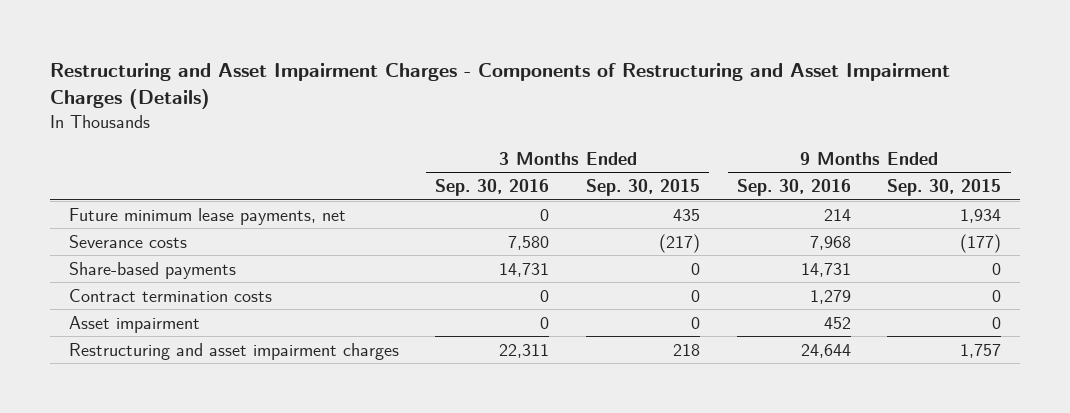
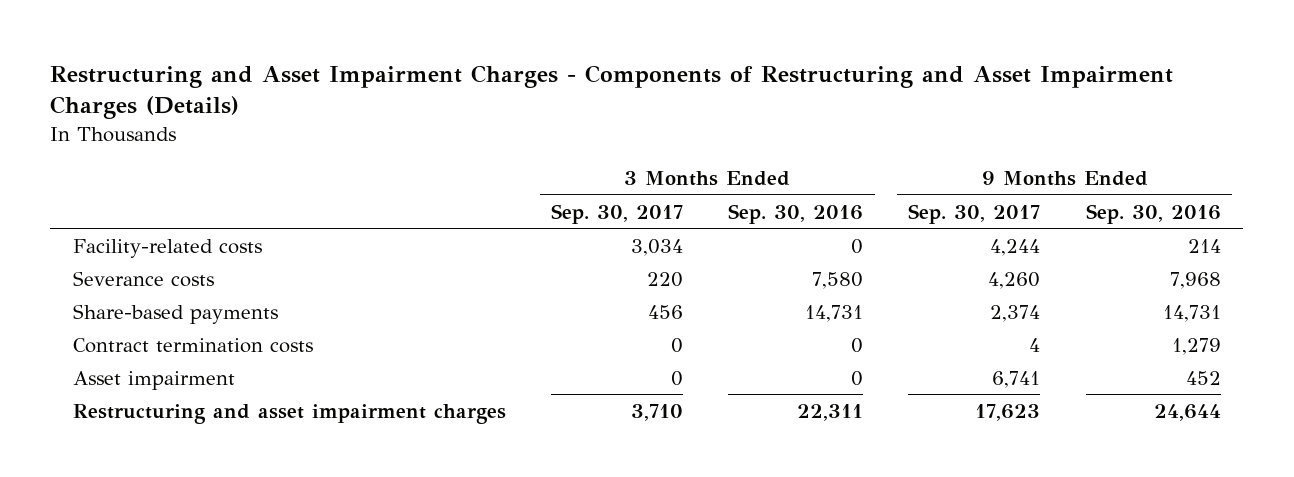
- | 3 Months Ended Sep. 30, 2016 | 3 Months Ended Sep. 30, 2015 | 9 Months Ended Sep. 30, 2016 | 9 Months Ended Sep. 30, 2015
+ | 3 Months Ended Sep. 30, 2017 | 3 Months Ended Sep. 30, 2016 | 9 Months Ended Sep. 30, 2017 | 9 Months Ended Sep. 30, 2016
- Future minimum lease payments, net | 0 | 435 | 214 | 1,934
+ Facility-related costs | 3,034 | 0 | 4,244 | 214

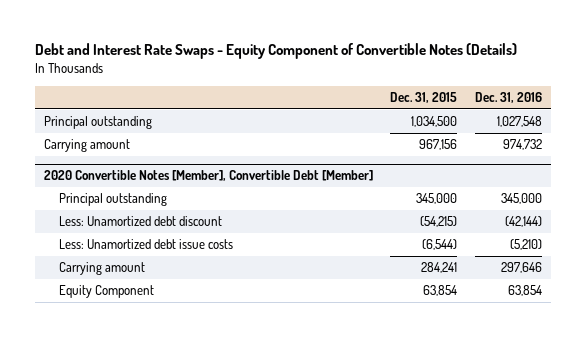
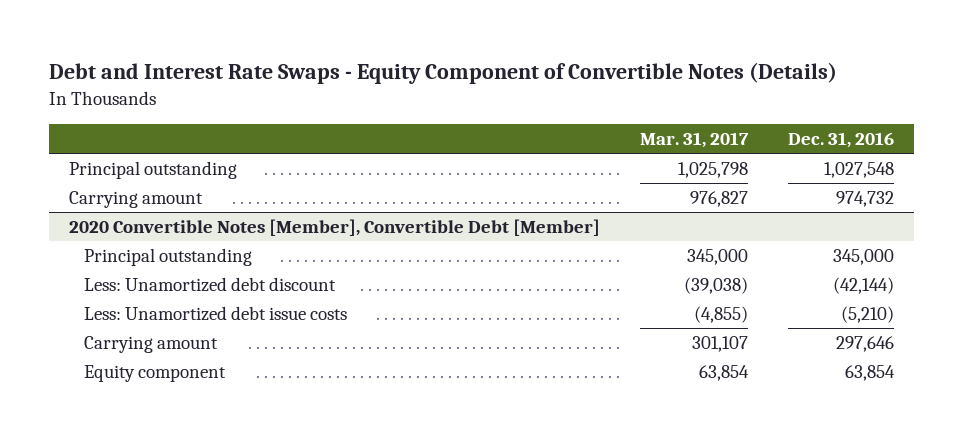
- | Dec. 31, 2015 | Dec. 31, 2016
+ | Mar. 31, 2017 | Dec. 31, 2016
@ 2020 Convertible Notes [Member], Convertible Debt [Member]
- Equity Component | 63,854 | 63,854
+ Equity component | 63,854 | 63,854

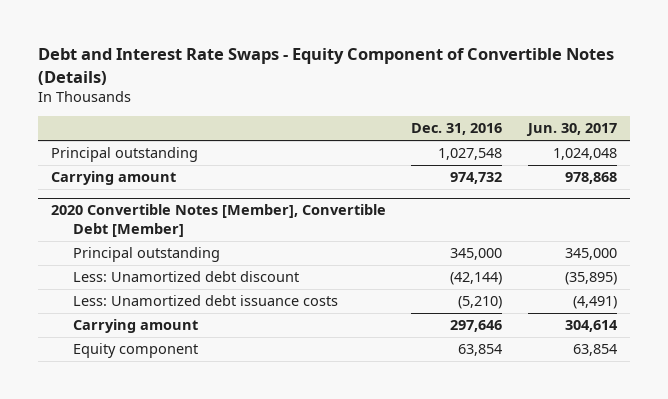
- | Mar. 31, 2017 | Dec. 31, 2016
+ | Dec. 31, 2016 | Jun. 30, 2017
@ 2020 Convertible Notes [Member], Convertible Debt [Member]
- Less: Unamortized debt issue costs | (4,855) | (5,210)
+ Less: Unamortized debt issuance costs | (5,210) | (4,491)

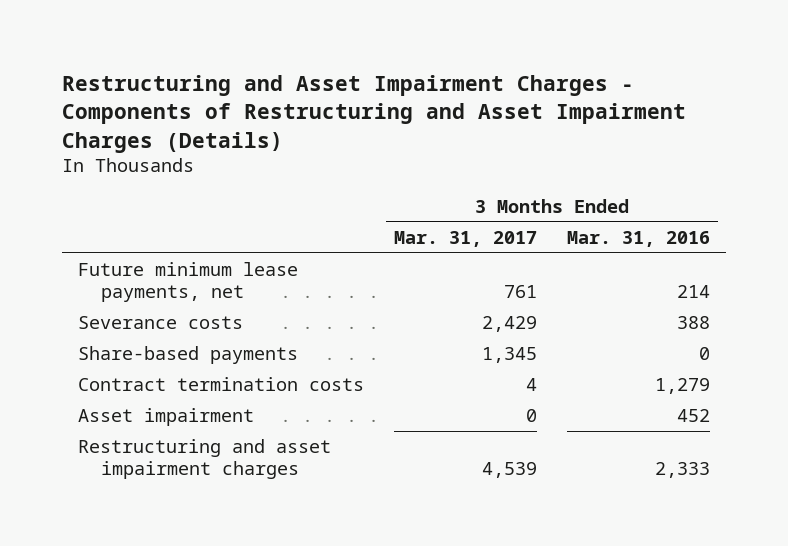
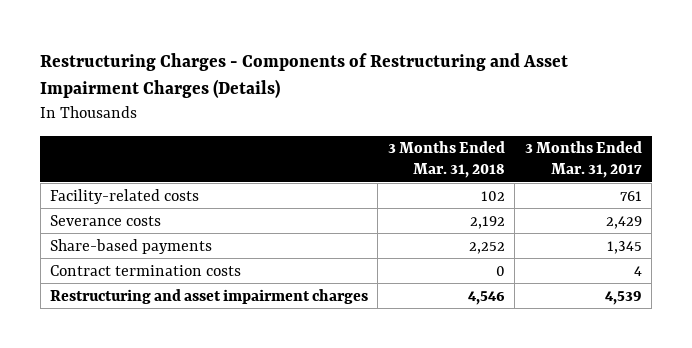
- Restructuring and Asset Impairment Charges - Components of Restructuring and Asset Impairment Charges (Details)
+ Restructuring Charges - Components of Restructuring and Asset Impairment Charges (Details)
- | 3 Months Ended Mar. 31, 2017 | 3 Months Ended Mar. 31, 2016
+ | 3 Months Ended Mar. 31, 2018 | 3 Months Ended Mar. 31, 2017
- Future minimum lease payments, net | 761 | 214
+ Facility-related costs | 102 | 761
- Asset impairment | 0 | 452

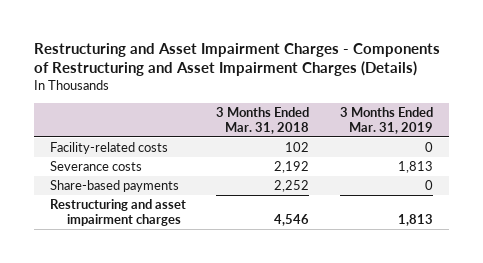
- Restructuring Charges - Components of Restructuring and Asset Impairment Charges (Details)
+ Restructuring and Asset Impairment Charges - Components of Restructuring and Asset Impairment Charges (Details)
- | 3 Months Ended Mar. 31, 2018 | 3 Months Ended Mar. 31, 2017
+ | 3 Months Ended Mar. 31, 2018 | 3 Months Ended Mar. 31, 2019
- Contract termination costs | 0 | 4

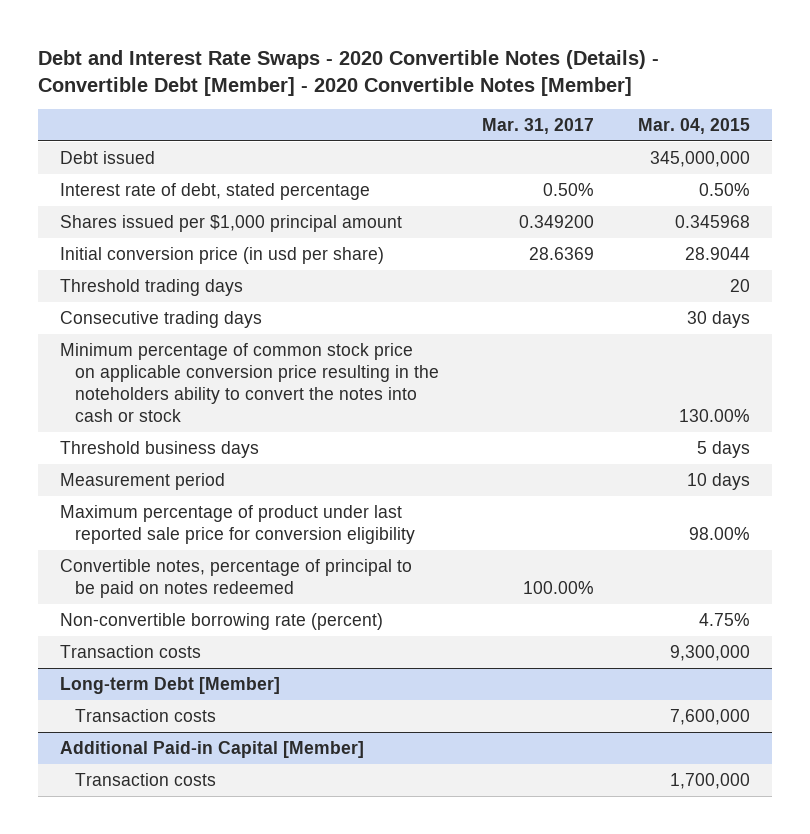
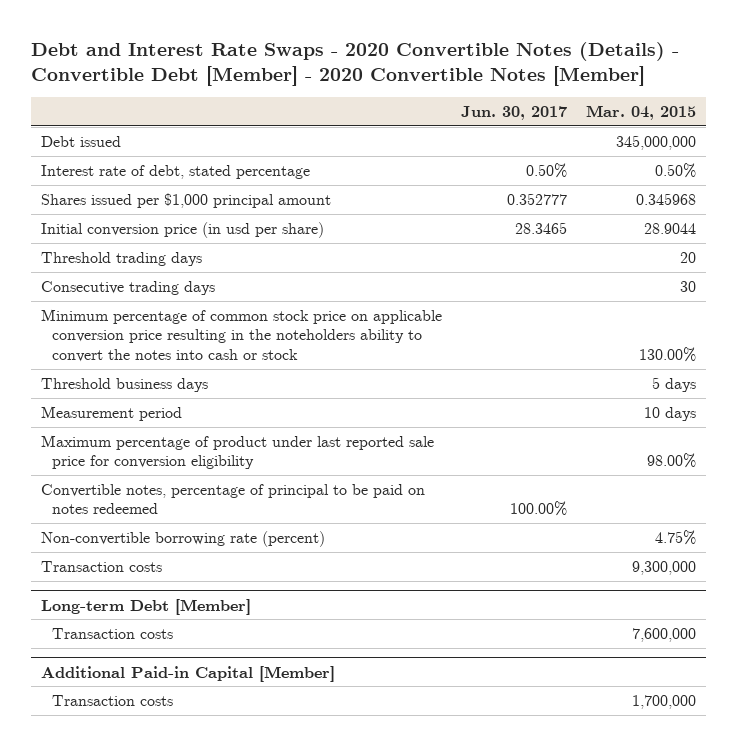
- | Mar. 31, 2017 | Mar. 04, 2015
+ | Jun. 30, 2017 | Mar. 04, 2015
- Consecutive trading days | | 30 days
+ Consecutive trading days | | 30

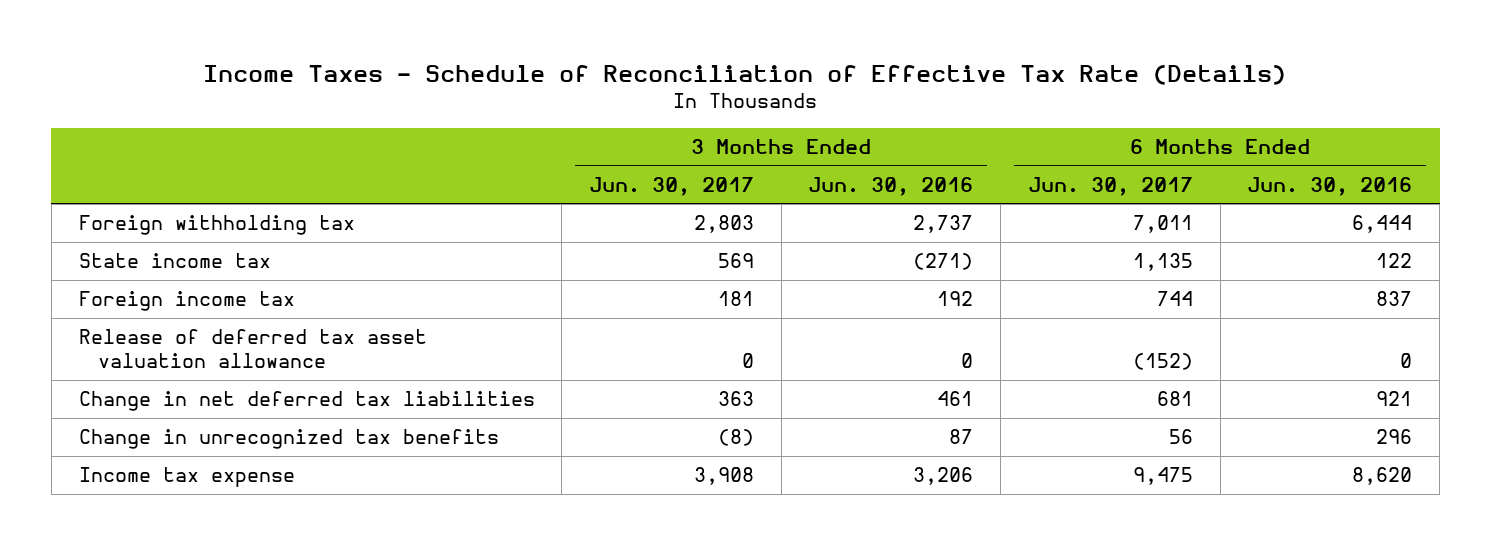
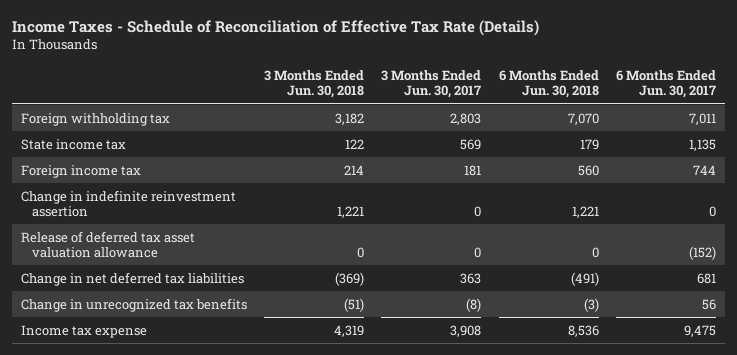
- | 3 Months Ended Jun. 30, 2017 | 3 Months Ended Jun. 30, 2016 | 6 Months Ended Jun. 30, 2017 | 6 Months Ended Jun. 30, 2016
+ | 3 Months Ended Jun. 30, 2018 | 3 Months Ended Jun. 30, 2017 | 6 Months Ended Jun. 30, 2018 | 6 Months Ended Jun. 30, 2017
+ Change in indefinite reinvestment assertion | 1,221 | 0 | 1,221 | 0

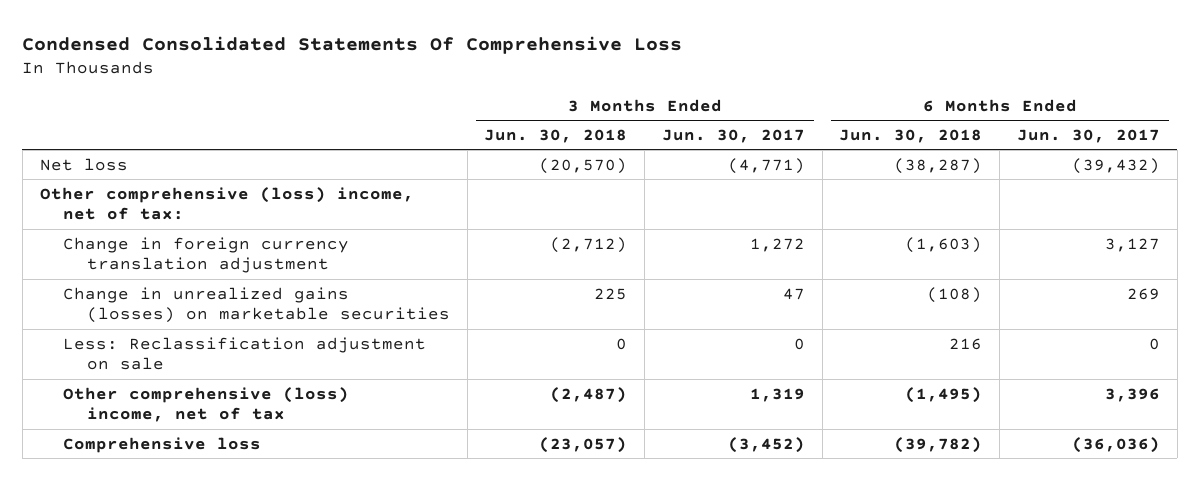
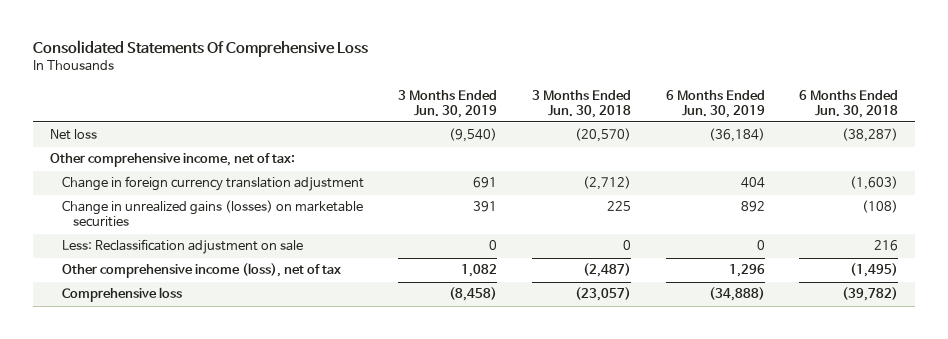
- Condensed Consolidated Statements Of Comprehensive Loss
+ Consolidated Statements Of Comprehensive Loss
- | 3 Months Ended Jun. 30, 2018 | 3 Months Ended Jun. 30, 2017 | 6 Months Ended Jun. 30, 2018 | 6 Months Ended Jun. 30, 2017
+ | 3 Months Ended Jun. 30, 2019 | 3 Months Ended Jun. 30, 2018 | 6 Months Ended Jun. 30, 2019 | 6 Months Ended Jun. 30, 2018
- Other comprehensive (loss) income, net of tax:
+ Other comprehensive income, net of tax:
- Other comprehensive (loss) income, net of tax | (2,487) | 1,319 | (1,495) | 3,396
+ Other comprehensive income (loss), net of tax | 1,082 | (2,487) | 1,296 | (1,495)

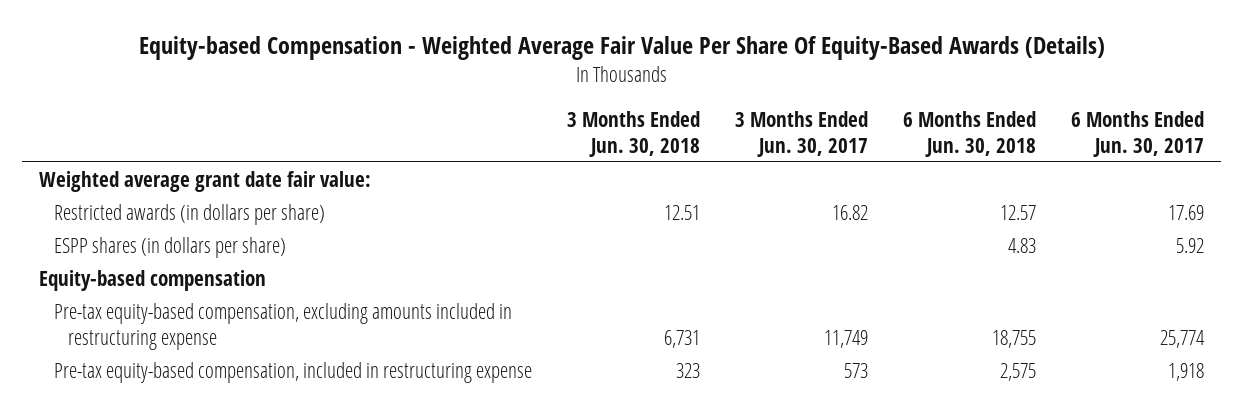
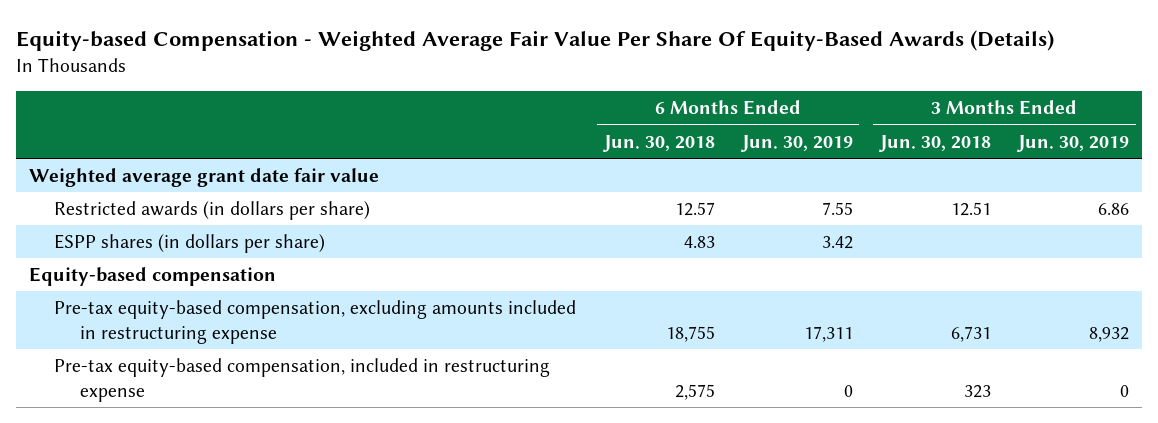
- | 3 Months Ended Jun. 30, 2018 | 3 Months Ended Jun. 30, 2017 | 6 Months Ended Jun. 30, 2018 | 6 Months Ended Jun. 30, 2017
+ | 6 Months Ended Jun. 30, 2018 | 6 Months Ended Jun. 30, 2019 | 3 Months Ended Jun. 30, 2018 | 3 Months Ended Jun. 30, 2019
- Weighted average grant date fair value:
+ Weighted average grant date fair value

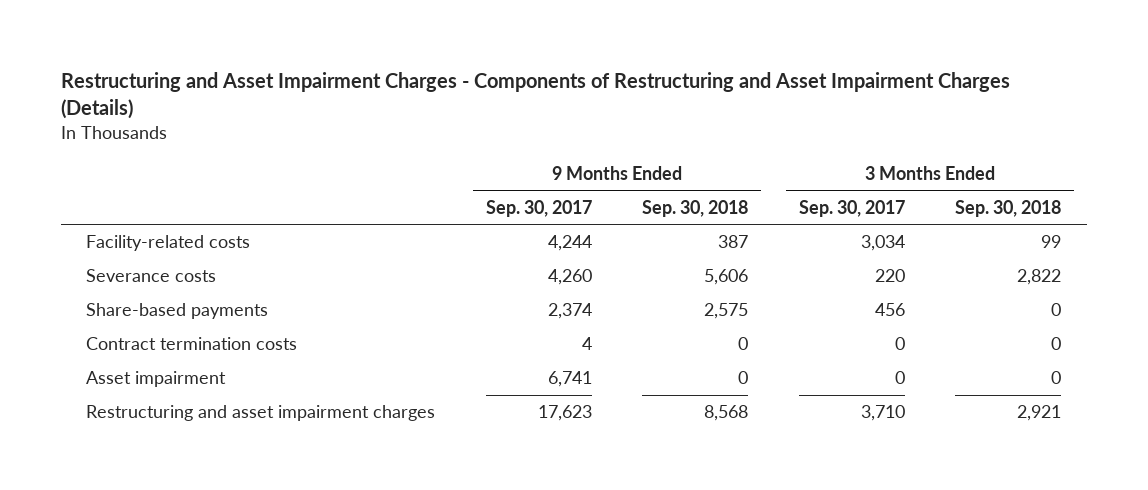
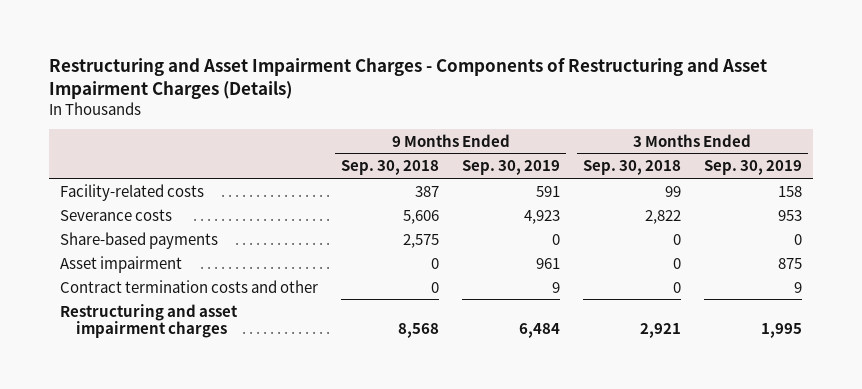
- | 9 Months Ended Sep. 30, 2017 | 9 Months Ended Sep. 30, 2018 | 3 Months Ended Sep. 30, 2017 | 3 Months Ended Sep. 30, 2018
+ | 9 Months Ended Sep. 30, 2018 | 9 Months Ended Sep. 30, 2019 | 3 Months Ended Sep. 30, 2018 | 3 Months Ended Sep. 30, 2019
- Contract termination costs | 4 | 0 | 0 | 0
+ Contract termination costs and other | 0 | 9 | 0 | 9

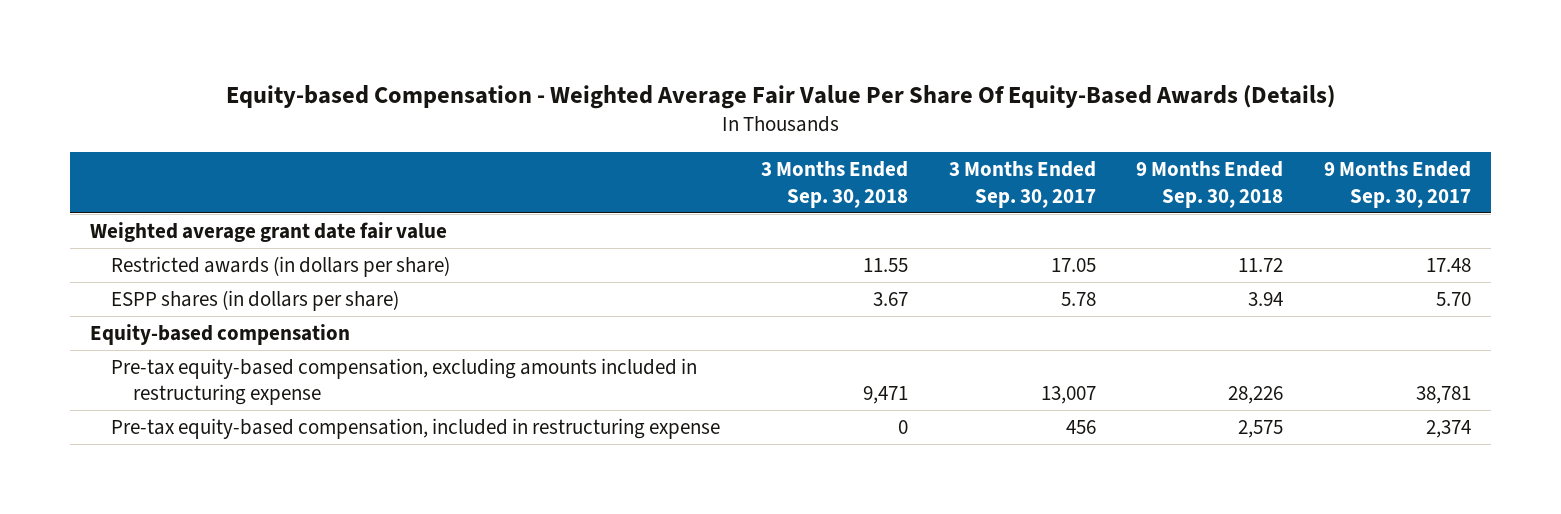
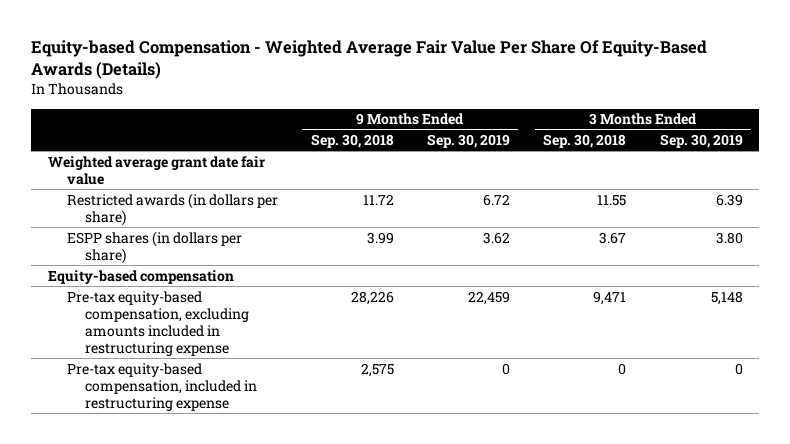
- | 3 Months Ended Sep. 30, 2018 | 3 Months Ended Sep. 30, 2017 | 9 Months Ended Sep. 30, 2018 | 9 Months Ended Sep. 30, 2017
+ | 9 Months Ended Sep. 30, 2018 | 9 Months Ended Sep. 30, 2019 | 3 Months Ended Sep. 30, 2018 | 3 Months Ended Sep. 30, 2019
- ESPP shares (in dollars per share) | 3.67 | 5.78 | 3.94 | 5.70
+ ESPP shares (in dollars per share) | 3.99 | 3.62 | 3.67 | 3.80

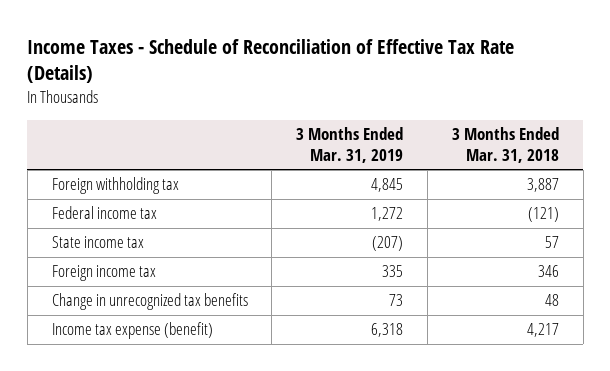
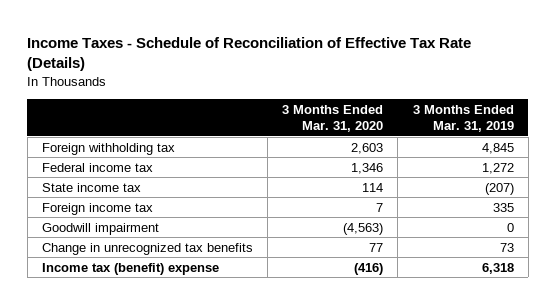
- | 3 Months Ended Mar. 31, 2019 | 3 Months Ended Mar. 31, 2018
+ | 3 Months Ended Mar. 31, 2020 | 3 Months Ended Mar. 31, 2019
+ Goodwill impairment | (4,563) | 0
- Income tax expense (benefit) | 6,318 | 4,217
+ Income tax (benefit) expense | (416) | 6,318

